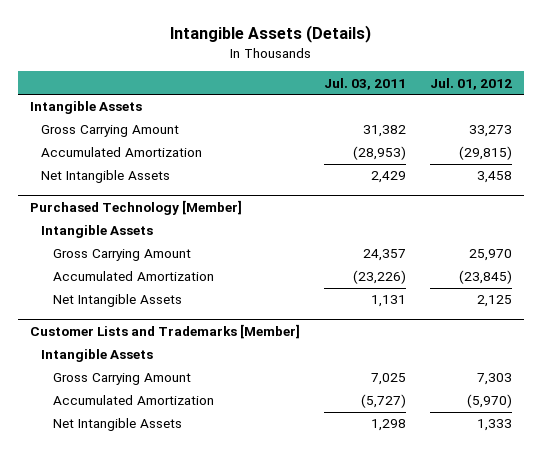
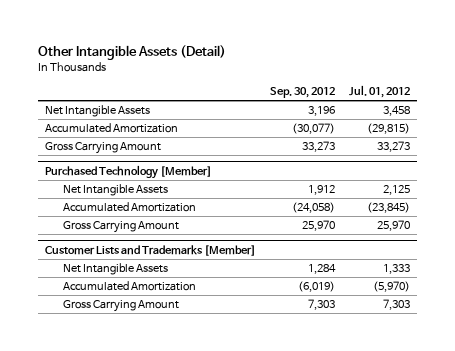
- Intangible Assets (Details)
+ Other Intangible Assets (Detail)
- | Jul. 03, 2011 | Jul. 01, 2012
+ | Sep. 30, 2012 | Jul. 01, 2012
- Intangible Assets
moved down: Accumulated Amortization | (30,077) | (29,815)
moved down: Gross Carrying Amount | 33,273 | 33,273
@ Purchased Technology [Member]
- Intangible Assets
moved down: Accumulated Amortization | (24,058) | (23,845)
moved down: Gross Carrying Amount | 25,970 | 25,970
@ Customer Lists and Trademarks [Member]
- Intangible Assets
moved down: Accumulated Amortization | (6,019) | (5,970)
moved down: Gross Carrying Amount | 7,303 | 7,303

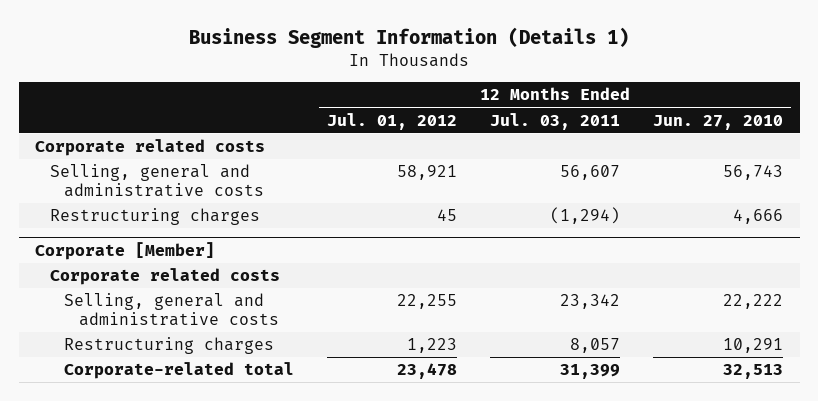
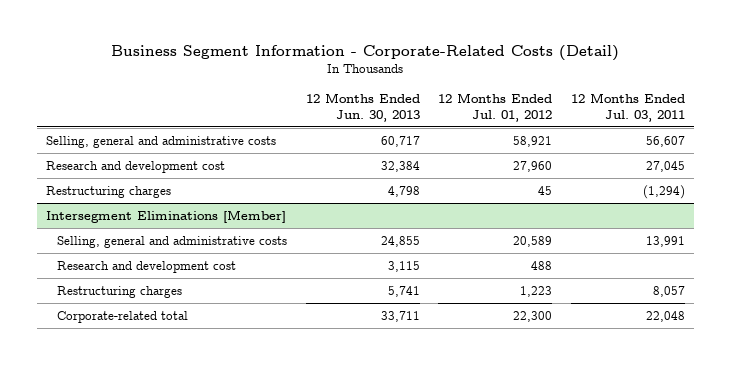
- Business Segment Information (Details 1)
+ Business Segment Information - Corporate-Related Costs (Detail)
- | 12 Months Ended Jul. 01, 2012 | 12 Months Ended Jul. 03, 2011 | 12 Months Ended Jun. 27, 2010
+ | 12 Months Ended Jun. 30, 2013 | 12 Months Ended Jul. 01, 2012 | 12 Months Ended Jul. 03, 2011
- Corporate related costs
+ Research and development cost | 32,384 | 27,960 | 27,045
- Corporate [Member]
- Corporate related costs
- Selling, general and administrative costs | 22,255 | 23,342 | 22,222
+ Intersegment Eliminations [Member]
+ Selling, general and administrative costs | 24,855 | 20,589 | 13,991
+ Research and development cost | 3,115 | 488 |
- Corporate-related total | 23,478 | 31,399 | 32,513
+ Corporate-related total | 33,711 | 22,300 | 22,048

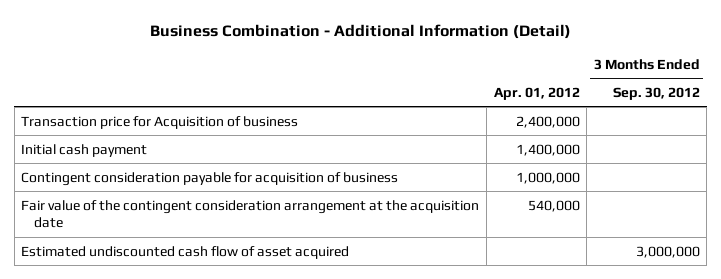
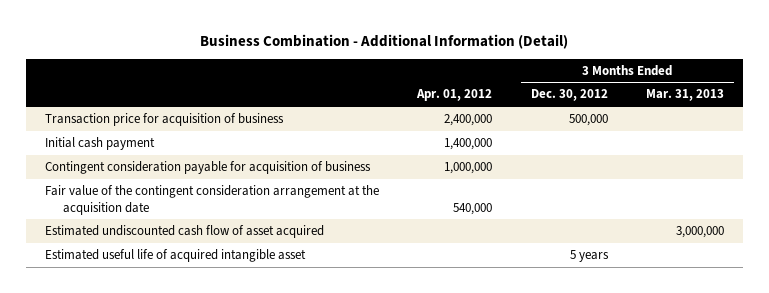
- | Apr. 01, 2012 | 3 Months Ended Sep. 30, 2012
+ | Apr. 01, 2012 | 3 Months Ended Dec. 30, 2012 | 3 Months Ended Mar. 31, 2013
- Transaction price for Acquisition of business | 2,400,000 |
+ Transaction price for acquisition of business | 2,400,000 | 500,000 |
+ Estimated useful life of acquired intangible asset | | 5 years |

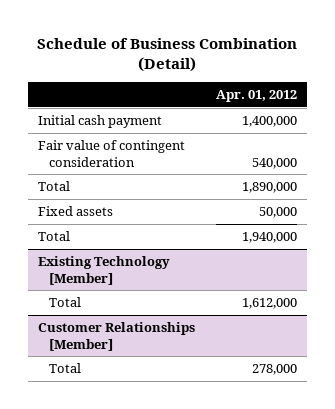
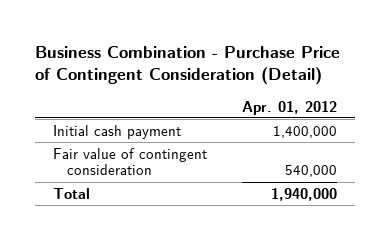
- Schedule of Business Combination (Detail)
+ Business Combination - Purchase Price of Contingent Consideration (Detail)
- Total | 1,890,000
- Fixed assets | 50,000
- Existing Technology [Member]
- Total | 1,612,000
- Customer Relationships [Member]
- Total | 278,000

